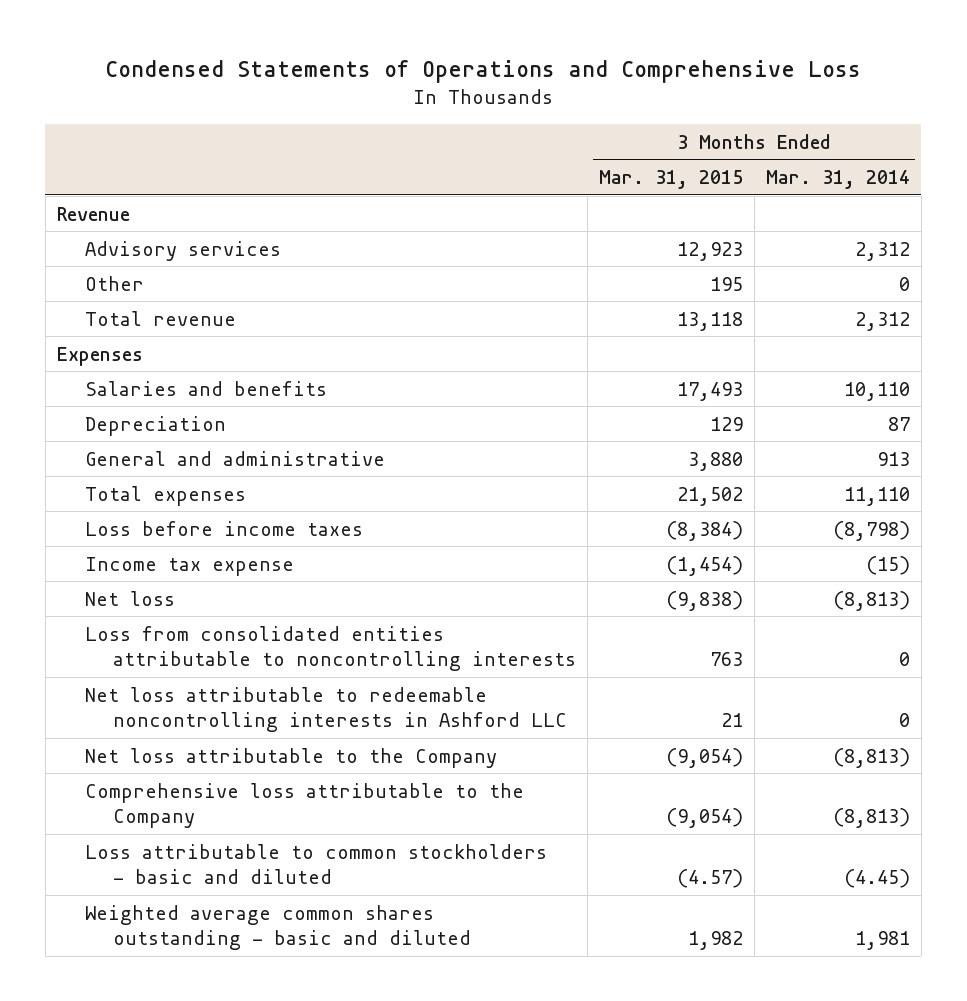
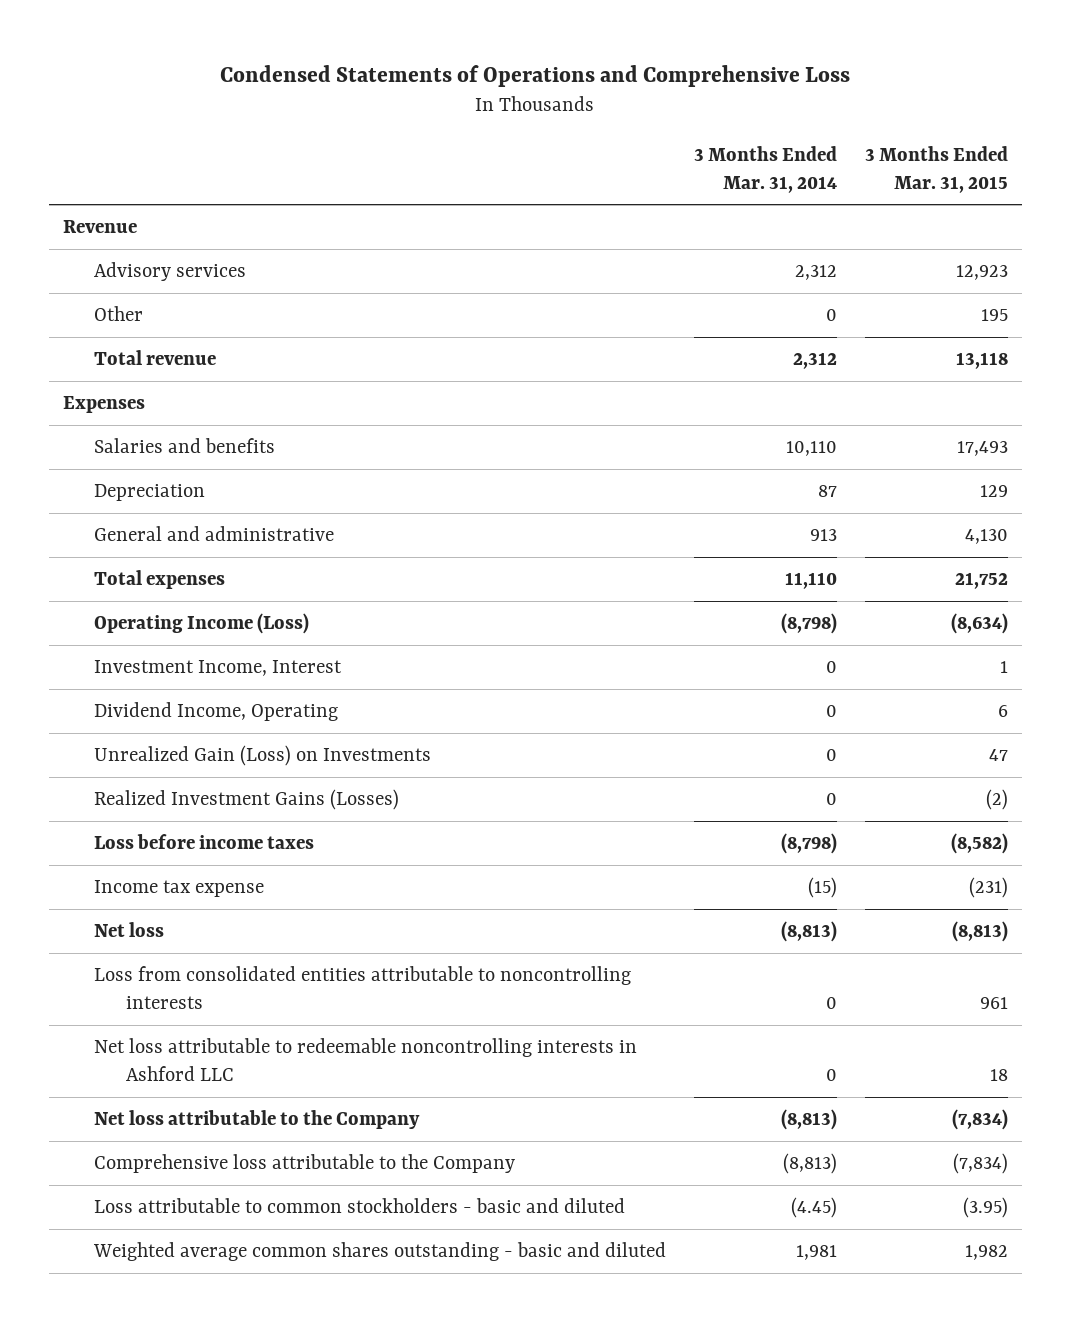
- | 3 Months Ended Mar. 31, 2015 | 3 Months Ended Mar. 31, 2014
+ | 3 Months Ended Mar. 31, 2014 | 3 Months Ended Mar. 31, 2015
- General and administrative | 3,880 | 913
- Total expenses | 21,502 | 11,110
- Loss before income taxes | (8,384) | (8,798)
- Income tax expense | (1,454) | (15)
- Net loss | (9,838) | (8,813)
- Loss from consolidated entities attributable to noncontrolling interests | 763 | 0
- Net loss attributable to redeemable noncontrolling interests in Ashford LLC | 21 | 0
- Net loss attributable to the Company | (9,054) | (8,813)
- Comprehensive loss attributable to the Company | (9,054) | (8,813)
- Loss attributable to common stockholders - basic and diluted | (4.57) | (4.45)
+ General and administrative | 913 | 4,130
+ Total expenses | 11,110 | 21,752
+ Operating Income (Loss) | (8,798) | (8,634)
+ Investment Income, Interest | 0 | 1
+ Dividend Income, Operating | 0 | 6
+ Unrealized Gain (Loss) on Investments | 0 | 47
+ Realized Investment Gains (Losses) | 0 | (2)
+ Loss before income taxes | (8,798) | (8,582)
+ Income tax expense | (15) | (231)
+ Net loss | (8,813) | (8,813)
+ Loss from consolidated entities attributable to noncontrolling interests | 0 | 961
+ Net loss attributable to redeemable noncontrolling interests in Ashford LLC | 0 | 18
+ Net loss attributable to the Company | (8,813) | (7,834)
+ Comprehensive loss attributable to the Company | (8,813) | (7,834)
+ Loss attributable to common stockholders - basic and diluted | (4.45) | (3.95)

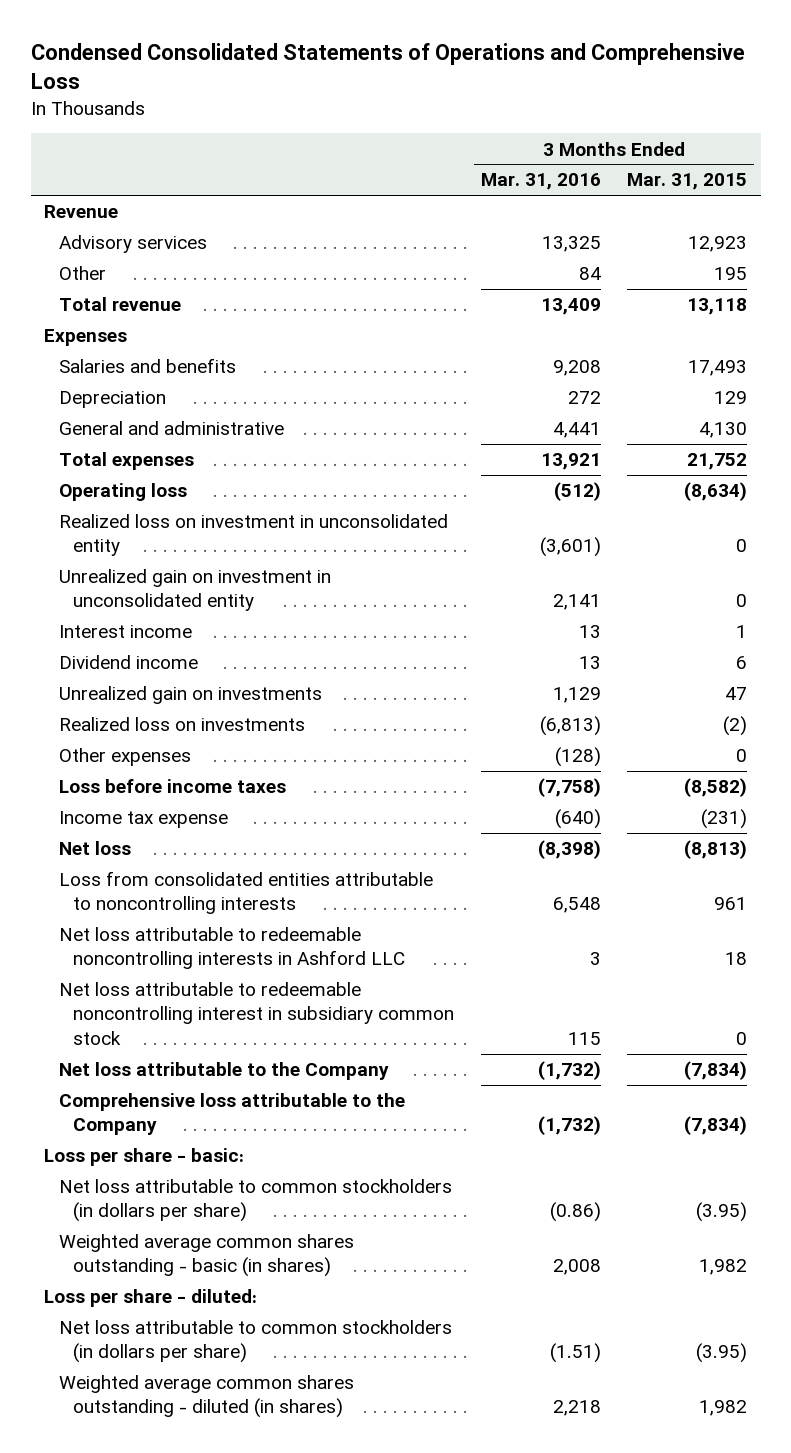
- Condensed Statements of Operations and Comprehensive Loss
+ Condensed Consolidated Statements of Operations and Comprehensive Loss
- | 3 Months Ended Mar. 31, 2014 | 3 Months Ended Mar. 31, 2015
+ | 3 Months Ended Mar. 31, 2016 | 3 Months Ended Mar. 31, 2015
- Operating Income (Loss) | (8,798) | (8,634)
- Investment Income, Interest | 0 | 1
- Dividend Income, Operating | 0 | 6
- Unrealized Gain (Loss) on Investments | 0 | 47
- Realized Investment Gains (Losses) | 0 | (2)
+ Operating loss | (512) | (8,634)
+ Realized loss on investment in unconsolidated entity | (3,601) | 0
+ Unrealized gain on investment in unconsolidated entity | 2,141 | 0
+ Interest income | 13 | 1
+ Dividend income | 13 | 6
+ Unrealized gain on investments | 1,129 | 47
+ Realized loss on investments | (6,813) | (2)
+ Other expenses | (128) | 0
+ Net loss attributable to redeemable noncontrolling interest in subsidiary common stock | 115 | 0
- Loss attributable to common stockholders - basic and diluted | (4.45) | (3.95)
- Weighted average common shares outstanding - basic and diluted | 1,981 | 1,982
+ Loss per share - basic:
+ Net loss attributable to common stockholders (in dollars per share) | (0.86) | (3.95)
+ Weighted average common shares outstanding - basic (in shares) | 2,008 | 1,982
+ Loss per share - diluted:
+ Net loss attributable to common stockholders (in dollars per share) | (1.51) | (3.95)
+ Weighted average common shares outstanding - diluted (in shares) | 2,218 | 1,982

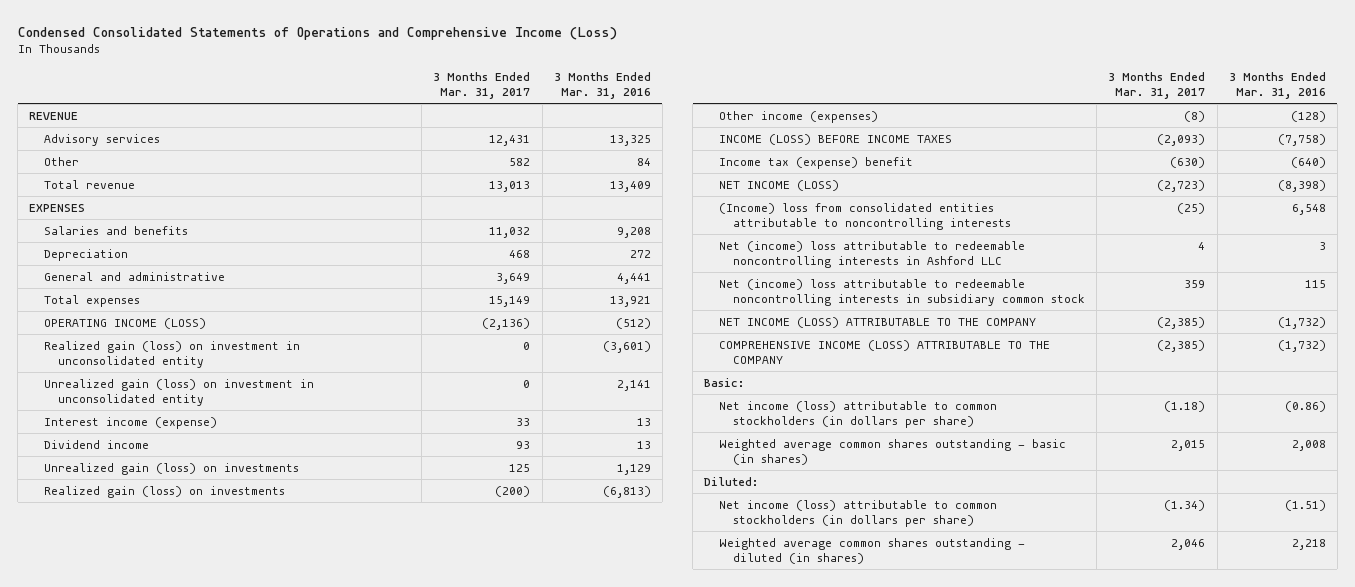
- Condensed Consolidated Statements of Operations and Comprehensive Loss
+ Condensed Consolidated Statements of Operations and Comprehensive Income (Loss)
- | 3 Months Ended Mar. 31, 2016 | 3 Months Ended Mar. 31, 2015
+ | 3 Months Ended Mar. 31, 2017 | 3 Months Ended Mar. 31, 2016
- Revenue
+ REVENUE
- Expenses
+ EXPENSES
- Operating loss | (512) | (8,634)
- Realized loss on investment in unconsolidated entity | (3,601) | 0
- Unrealized gain on investment in unconsolidated entity | 2,141 | 0
- Interest income | 13 | 1
+ OPERATING INCOME (LOSS) | (2,136) | (512)
+ Realized gain (loss) on investment in unconsolidated entity | 0 | (3,601)
+ Unrealized gain (loss) on investment in unconsolidated entity | 0 | 2,141
+ Interest income (expense) | 33 | 13
- Unrealized gain on investments | 1,129 | 47
- Realized loss on investments | (6,813) | (2)
- Other expenses | (128) | 0
- Loss before income taxes | (7,758) | (8,582)
- Income tax expense | (640) | (231)
- Net loss | (8,398) | (8,813)
- Loss from consolidated entities attributable to noncontrolling interests | 6,548 | 961
- Net loss attributable to redeemable noncontrolling interests in Ashford LLC | 3 | 18
- Net loss attributable to redeemable noncontrolling interest in subsidiary common stock | 115 | 0
- Net loss attributable to the Company | (1,732) | (7,834)
- Comprehensive loss attributable to the Company | (1,732) | (7,834)
- Loss per share - basic:
- Net loss attributable to common stockholders (in dollars per share) | (0.86) | (3.95)
+ Unrealized gain (loss) on investments | 125 | 1,129
+ Realized gain (loss) on investments | (200) | (6,813)
+ Other income (expenses) | (8) | (128)
+ INCOME (LOSS) BEFORE INCOME TAXES | (2,093) | (7,758)
+ Income tax (expense) benefit | (630) | (640)
+ NET INCOME (LOSS) | (2,723) | (8,398)
+ (Income) loss from consolidated entities attributable to noncontrolling interests | (25) | 6,548
+ Net (income) loss attributable to redeemable noncontrolling interests in Ashford LLC | 4 | 3
+ Net (income) loss attributable to redeemable noncontrolling interests in subsidiary common stock | 359 | 115
+ NET INCOME (LOSS) ATTRIBUTABLE TO THE COMPANY | (2,385) | (1,732)
+ COMPREHENSIVE INCOME (LOSS) ATTRIBUTABLE TO THE COMPANY | (2,385) | (1,732)
+ Basic:
+ Net income (loss) attributable to common stockholders (in dollars per share) | (1.18) | (0.86)
- Loss per share - diluted:
- Net loss attributable to common stockholders (in dollars per share) | (1.51) | (3.95)
+ Diluted:
+ Net income (loss) attributable to common stockholders (in dollars per share) | (1.34) | (1.51)

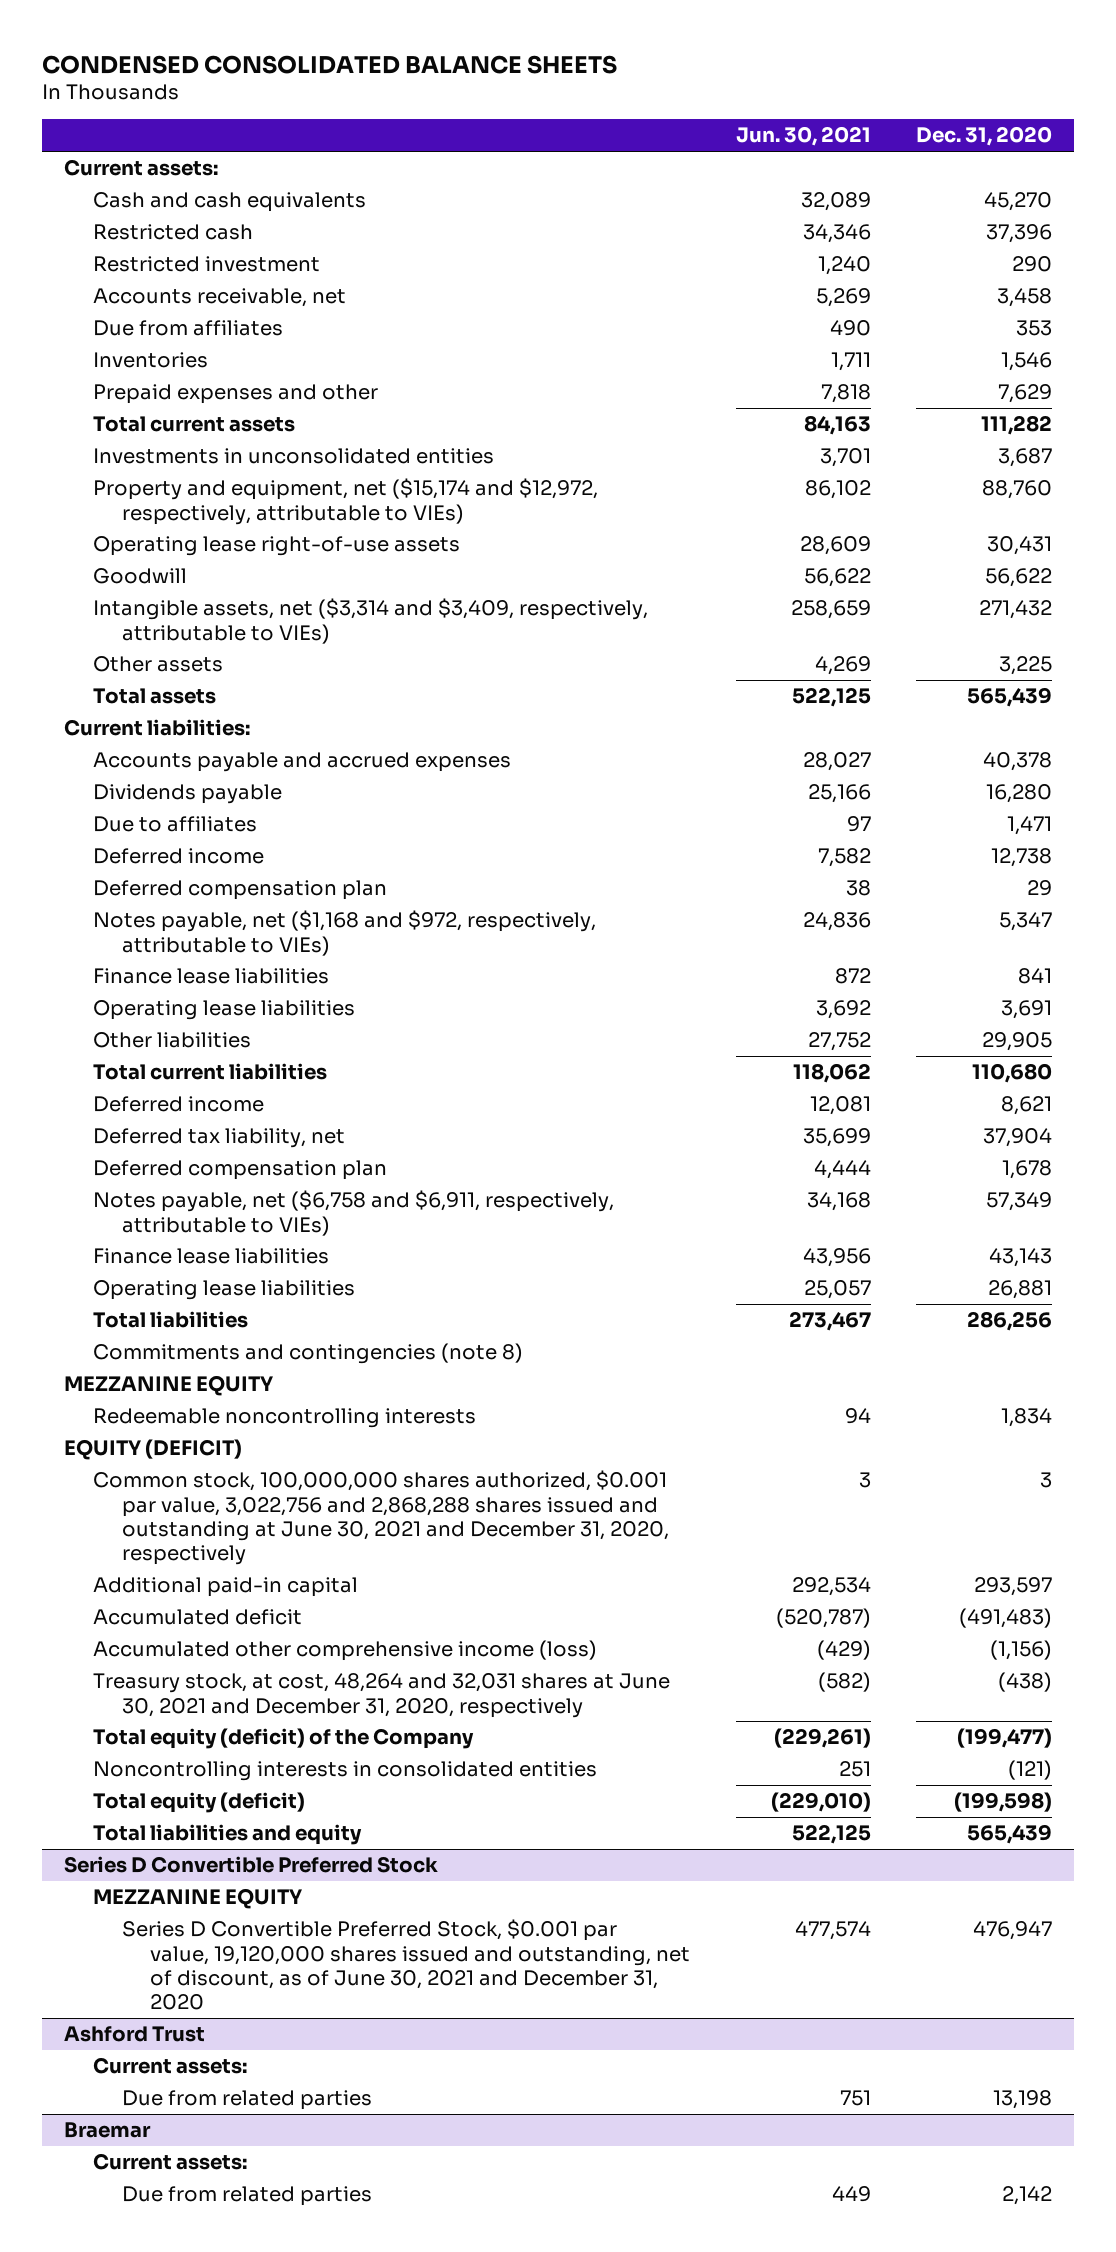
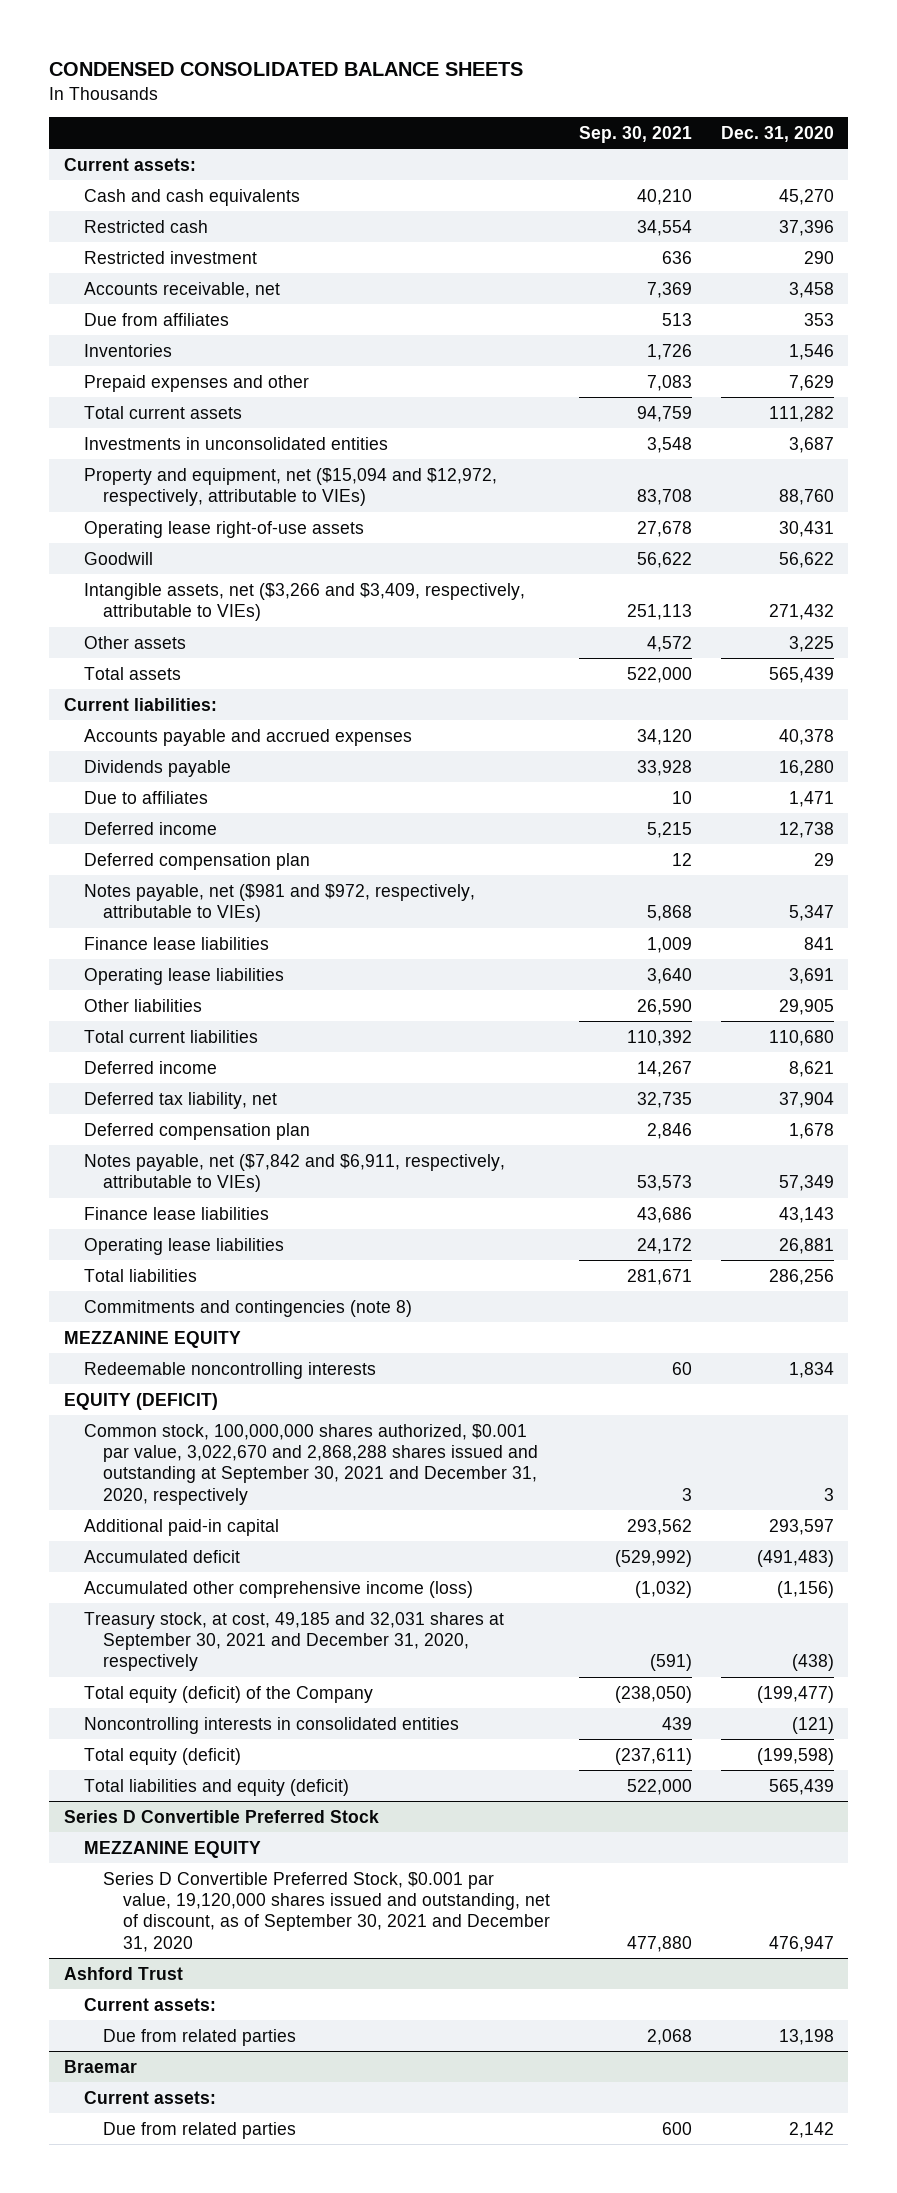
- | Jun. 30, 2021 | Dec. 31, 2020
+ | Sep. 30, 2021 | Dec. 31, 2020
- Property and equipment, net ($15,174 and $12,972, respectively, attributable to VIEs) | 86,102 | 88,760
+ Property and equipment, net ($15,094 and $12,972, respectively, attributable to VIEs) | 83,708 | 88,760
- Intangible assets, net ($3,314 and $3,409, respectively, attributable to VIEs) | 258,659 | 271,432
+ Intangible assets, net ($3,266 and $3,409, respectively, attributable to VIEs) | 251,113 | 271,432
- Notes payable, net ($1,168 and $972, respectively, attributable to VIEs) | 24,836 | 5,347
+ Notes payable, net ($981 and $972, respectively, attributable to VIEs) | 5,868 | 5,347
- Notes payable, net ($6,758 and $6,911, respectively, attributable to VIEs) | 34,168 | 57,349
+ Notes payable, net ($7,842 and $6,911, respectively, attributable to VIEs) | 53,573 | 57,349
- Common stock, 100,000,000 shares authorized, $0.001 par value, 3,022,756 and 2,868,288 shares issued and outstanding at June 30, 2021 and December 31, 2020, respectively | 3 | 3
+ Common stock, 100,000,000 shares authorized, $0.001 par value, 3,022,670 and 2,868,288 shares issued and outstanding at September 30, 2021 and December 31, 2020, respectively | 3 | 3
- Treasury stock, at cost, 48,264 and 32,031 shares at June 30, 2021 and December 31, 2020, respectively | (582) | (438)
+ Treasury stock, at cost, 49,185 and 32,031 shares at September 30, 2021 and December 31, 2020, respectively | (591) | (438)
- Total liabilities and equity | 522,125 | 565,439
+ Total liabilities and equity (deficit) | 522,000 | 565,439
@ Series D Convertible Preferred Stock
- Series D Convertible Preferred Stock, $0.001 par value, 19,120,000 shares issued and outstanding, net of discount, as of June 30, 2021 and December 31, 2020 | 477,574 | 476,947
+ Series D Convertible Preferred Stock, $0.001 par value, 19,120,000 shares issued and outstanding, net of discount, as of September 30, 2021 and December 31, 2020 | 477,880 | 476,947

